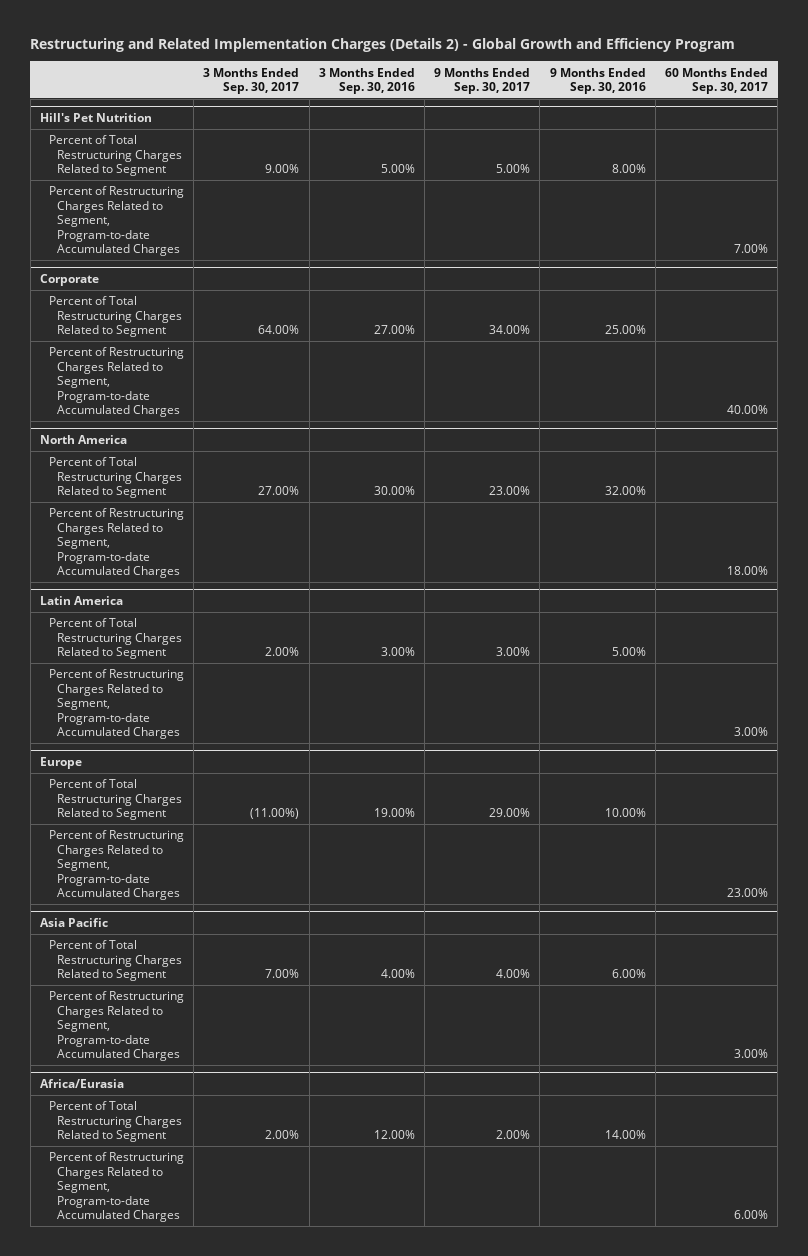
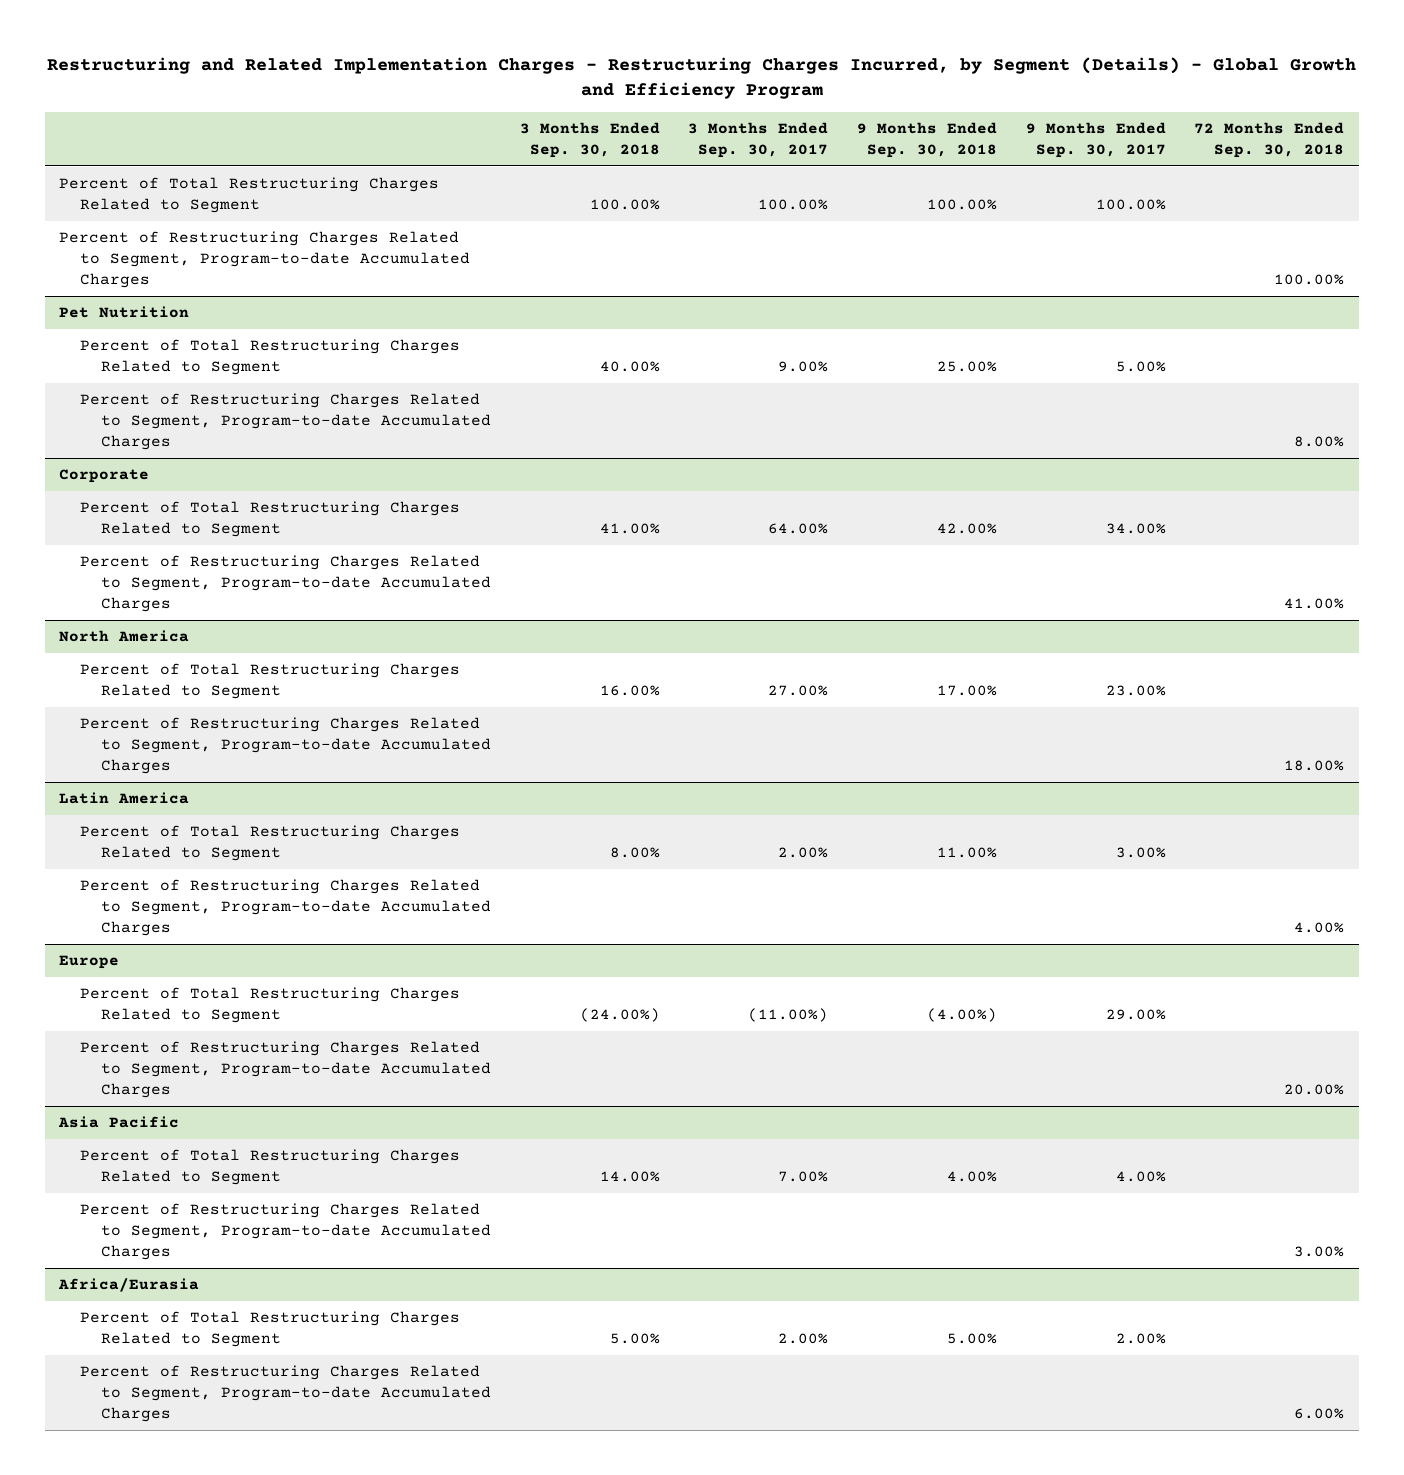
- Restructuring and Related Implementation Charges (Details 2) - Global Growth and Efficiency Program
+ Restructuring and Related Implementation Charges - Restructuring Charges Incurred, by Segment (Details) - Global Growth and Efficiency Program
- | 3 Months Ended Sep. 30, 2017 | 3 Months Ended Sep. 30, 2016 | 9 Months Ended Sep. 30, 2017 | 9 Months Ended Sep. 30, 2016 | 60 Months Ended Sep. 30, 2017
+ | 3 Months Ended Sep. 30, 2018 | 3 Months Ended Sep. 30, 2017 | 9 Months Ended Sep. 30, 2018 | 9 Months Ended Sep. 30, 2017 | 72 Months Ended Sep. 30, 2018
- Hill's Pet Nutrition
+ Percent of Total Restructuring Charges Related to Segment | 100.00% | 100.00% | 100.00% | 100.00% |
+ Percent of Restructuring Charges Related to Segment, Program-to-date Accumulated Charges | | | | | 100.00%
+ Pet Nutrition

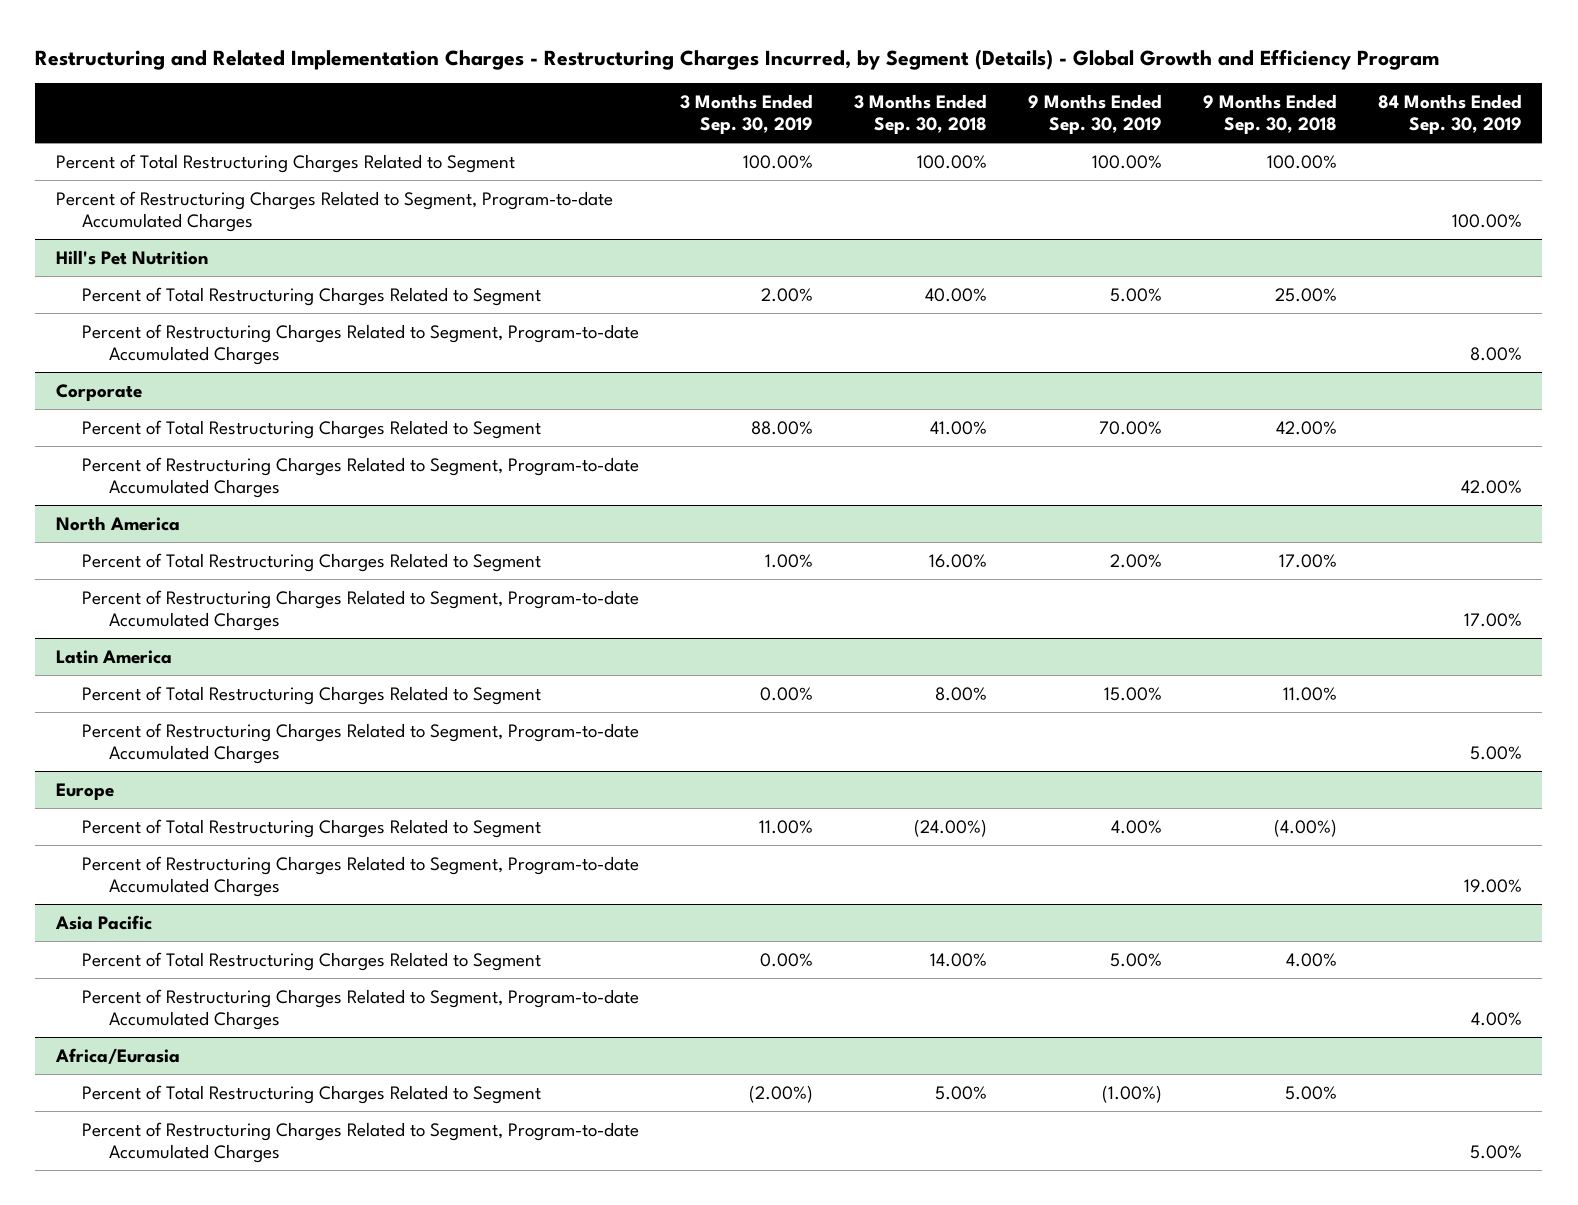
- | 3 Months Ended Sep. 30, 2018 | 3 Months Ended Sep. 30, 2017 | 9 Months Ended Sep. 30, 2018 | 9 Months Ended Sep. 30, 2017 | 72 Months Ended Sep. 30, 2018
+ | 3 Months Ended Sep. 30, 2019 | 3 Months Ended Sep. 30, 2018 | 9 Months Ended Sep. 30, 2019 | 9 Months Ended Sep. 30, 2018 | 84 Months Ended Sep. 30, 2019
- Pet Nutrition
+ Hill's Pet Nutrition

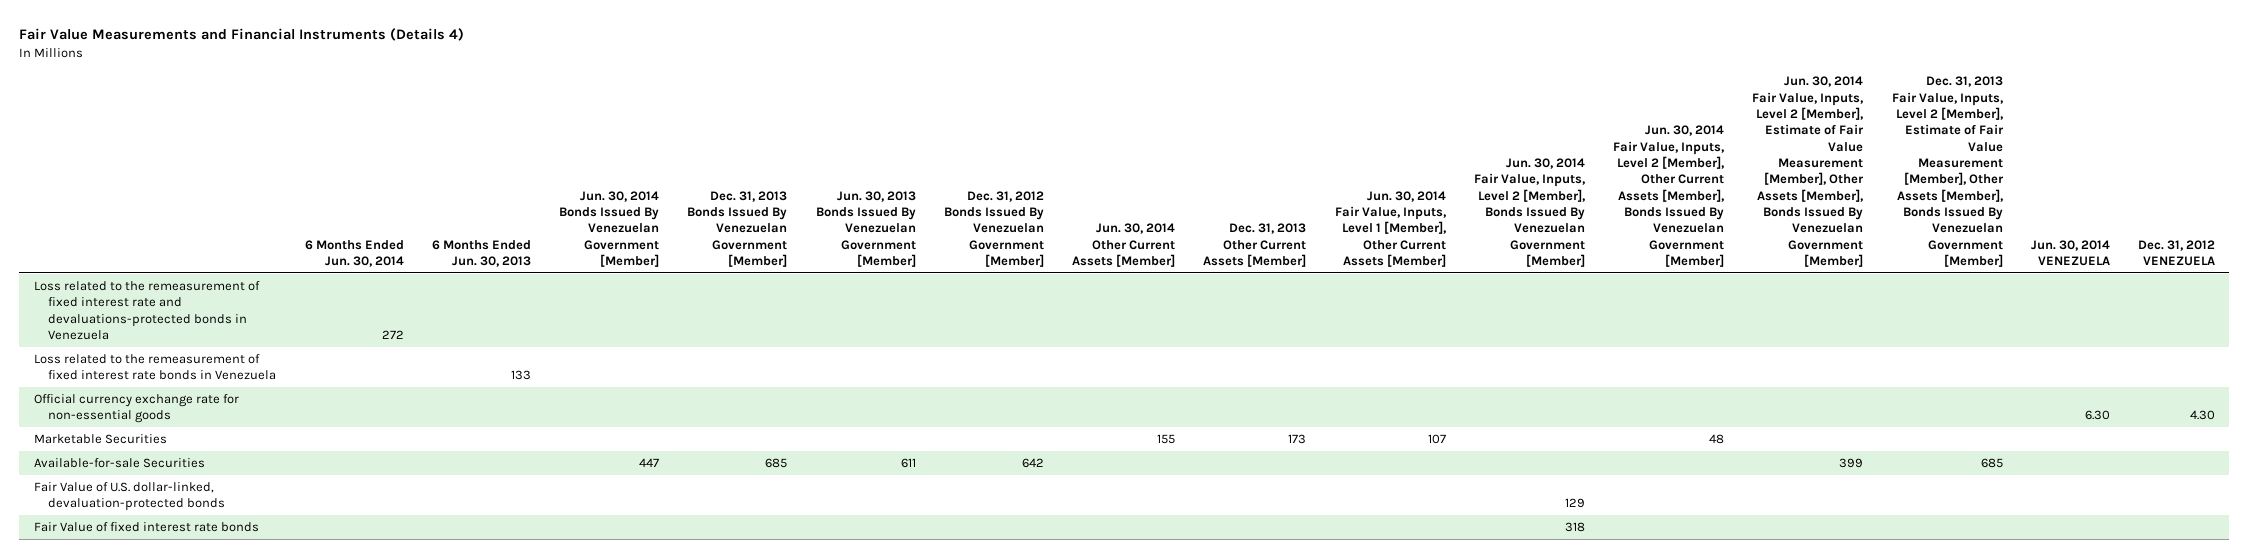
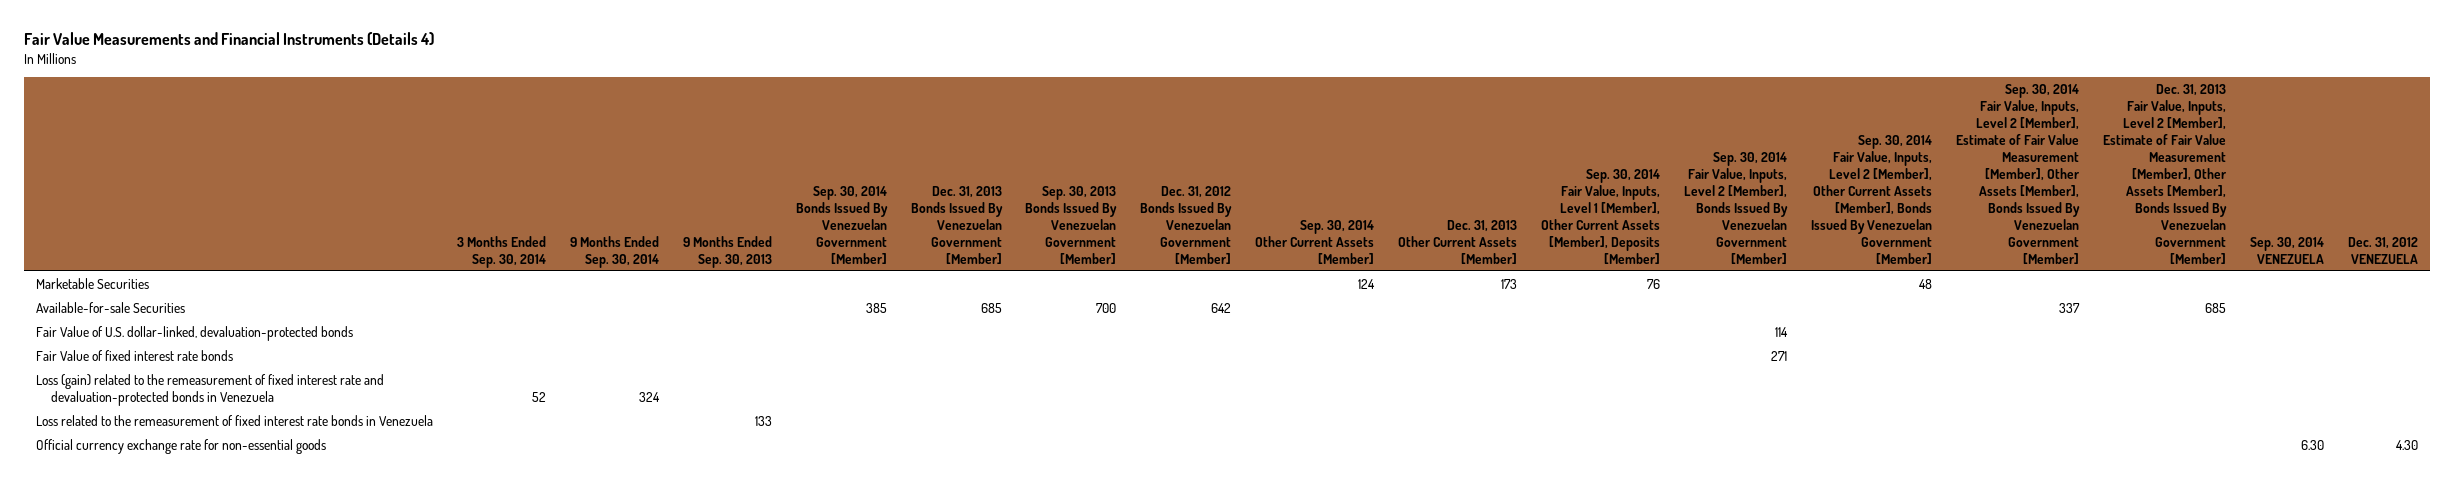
- | 6 Months Ended Jun. 30, 2014 | 6 Months Ended Jun. 30, 2013 | Jun. 30, 2014 Bonds Issued By Venezuelan Government [Member] | Dec. 31, 2013 Bonds Issued By Venezuelan Government [Member] | Jun. 30, 2013 Bonds Issued By Venezuelan Government [Member] | Dec. 31, 2012 Bonds Issued By Venezuelan Government [Member] | Jun. 30, 2014 Other Current Assets [Member] | Dec. 31, 2013 Other Current Assets [Member] | Jun. 30, 2014 Fair Value, Inputs, Level 1 [Member], Other Current Assets [Member] | Jun. 30, 2014 Fair Value, Inputs, Level 2 [Member], Bonds Issued By Venezuelan Government [Member] | Jun. 30, 2014 Fair Value, Inputs, Level 2 [Member], Other Current Assets [Member], Bonds Issued By Venezuelan Government [Member] | Jun. 30, 2014 Fair Value, Inputs, Level 2 [Member], Estimate of Fair Value Measurement [Member], Other Assets [Member], Bonds Issued By Venezuelan Government [Member] | Dec. 31, 2013 Fair Value, Inputs, Level 2 [Member], Estimate of Fair Value Measurement [Member], Other Assets [Member], Bonds Issued By Venezuelan Government [Member] | Jun. 30, 2014 VENEZUELA | Dec. 31, 2012 VENEZUELA
+ | 3 Months Ended Sep. 30, 2014 | 9 Months Ended Sep. 30, 2014 | 9 Months Ended Sep. 30, 2013 | Sep. 30, 2014 Bonds Issued By Venezuelan Government [Member] | Dec. 31, 2013 Bonds Issued By Venezuelan Government [Member] | Sep. 30, 2013 Bonds Issued By Venezuelan Government [Member] | Dec. 31, 2012 Bonds Issued By Venezuelan Government [Member] | Sep. 30, 2014 Other Current Assets [Member] | Dec. 31, 2013 Other Current Assets [Member] | Sep. 30, 2014 Fair Value, Inputs, Level 1 [Member], Other Current Assets [Member], Deposits [Member] | Sep. 30, 2014 Fair Value, Inputs, Level 2 [Member], Bonds Issued By Venezuelan Government [Member] | Sep. 30, 2014 Fair Value, Inputs, Level 2 [Member], Other Current Assets [Member], Bonds Issued By Venezuelan Government [Member] | Sep. 30, 2014 Fair Value, Inputs, Level 2 [Member], Estimate of Fair Value Measurement [Member], Other Assets [Member], Bonds Issued By Venezuelan Government [Member] | Dec. 31, 2013 Fair Value, Inputs, Level 2 [Member], Estimate of Fair Value Measurement [Member], Other Assets [Member], Bonds Issued By Venezuelan Government [Member] | Sep. 30, 2014 VENEZUELA | Dec. 31, 2012 VENEZUELA
- Loss related to the remeasurement of fixed interest rate and devaluations-protected bonds in Venezuela | 272 | | | | | | | | | | | | | |
+ Loss (gain) related to the remeasurement of fixed interest rate and devaluation-protected bonds in Venezuela | 52 | 324 | | | | | | | | | | | | | |
moved down: Loss related to the remeasurement of fixed interest rate bonds in Venezuela | | | 133 | | | | | | | | | | | | |
moved down: Official currency exchange rate for non-essential goods | | | | | | | | | | | | | | | 6.30 | 4.30

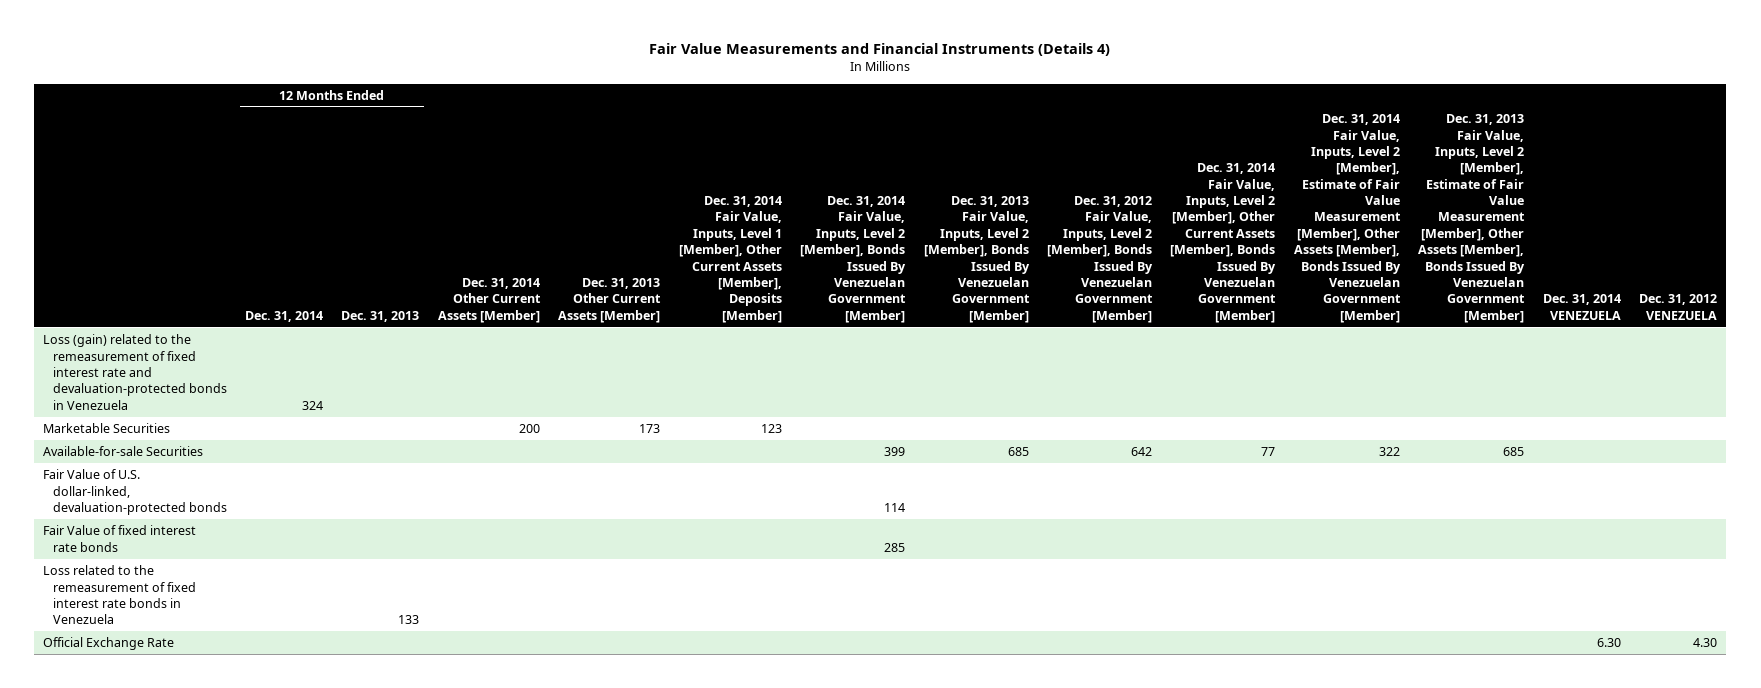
- | 3 Months Ended Sep. 30, 2014 | 9 Months Ended Sep. 30, 2014 | 9 Months Ended Sep. 30, 2013 | Sep. 30, 2014 Bonds Issued By Venezuelan Government [Member] | Dec. 31, 2013 Bonds Issued By Venezuelan Government [Member] | Sep. 30, 2013 Bonds Issued By Venezuelan Government [Member] | Dec. 31, 2012 Bonds Issued By Venezuelan Government [Member] | Sep. 30, 2014 Other Current Assets [Member] | Dec. 31, 2013 Other Current Assets [Member] | Sep. 30, 2014 Fair Value, Inputs, Level 1 [Member], Other Current Assets [Member], Deposits [Member] | Sep. 30, 2014 Fair Value, Inputs, Level 2 [Member], Bonds Issued By Venezuelan Government [Member] | Sep. 30, 2014 Fair Value, Inputs, Level 2 [Member], Other Current Assets [Member], Bonds Issued By Venezuelan Government [Member] | Sep. 30, 2014 Fair Value, Inputs, Level 2 [Member], Estimate of Fair Value Measurement [Member], Other Assets [Member], Bonds Issued By Venezuelan Government [Member] | Dec. 31, 2013 Fair Value, Inputs, Level 2 [Member], Estimate of Fair Value Measurement [Member], Other Assets [Member], Bonds Issued By Venezuelan Government [Member] | Sep. 30, 2014 VENEZUELA | Dec. 31, 2012 VENEZUELA
+ | 12 Months Ended Dec. 31, 2014 | 12 Months Ended Dec. 31, 2013 | Dec. 31, 2014 Other Current Assets [Member] | Dec. 31, 2013 Other Current Assets [Member] | Dec. 31, 2014 Fair Value, Inputs, Level 1 [Member], Other Current Assets [Member], Deposits [Member] | Dec. 31, 2014 Fair Value, Inputs, Level 2 [Member], Bonds Issued By Venezuelan Government [Member] | Dec. 31, 2013 Fair Value, Inputs, Level 2 [Member], Bonds Issued By Venezuelan Government [Member] | Dec. 31, 2012 Fair Value, Inputs, Level 2 [Member], Bonds Issued By Venezuelan Government [Member] | Dec. 31, 2014 Fair Value, Inputs, Level 2 [Member], Other Current Assets [Member], Bonds Issued By Venezuelan Government [Member] | Dec. 31, 2014 Fair Value, Inputs, Level 2 [Member], Estimate of Fair Value Measurement [Member], Other Assets [Member], Bonds Issued By Venezuelan Government [Member] | Dec. 31, 2013 Fair Value, Inputs, Level 2 [Member], Estimate of Fair Value Measurement [Member], Other Assets [Member], Bonds Issued By Venezuelan Government [Member] | Dec. 31, 2014 VENEZUELA | Dec. 31, 2012 VENEZUELA
moved up: Loss (gain) related to the remeasurement of fixed interest rate and devaluation-protected bonds in Venezuela | 324 | | | | | | | | | | | |
- Official currency exchange rate for non-essential goods | | | | | | | | | | | | | | | 6.30 | 4.30
+ Official Exchange Rate | | | | | | | | | | | | 6.30 | 4.30

